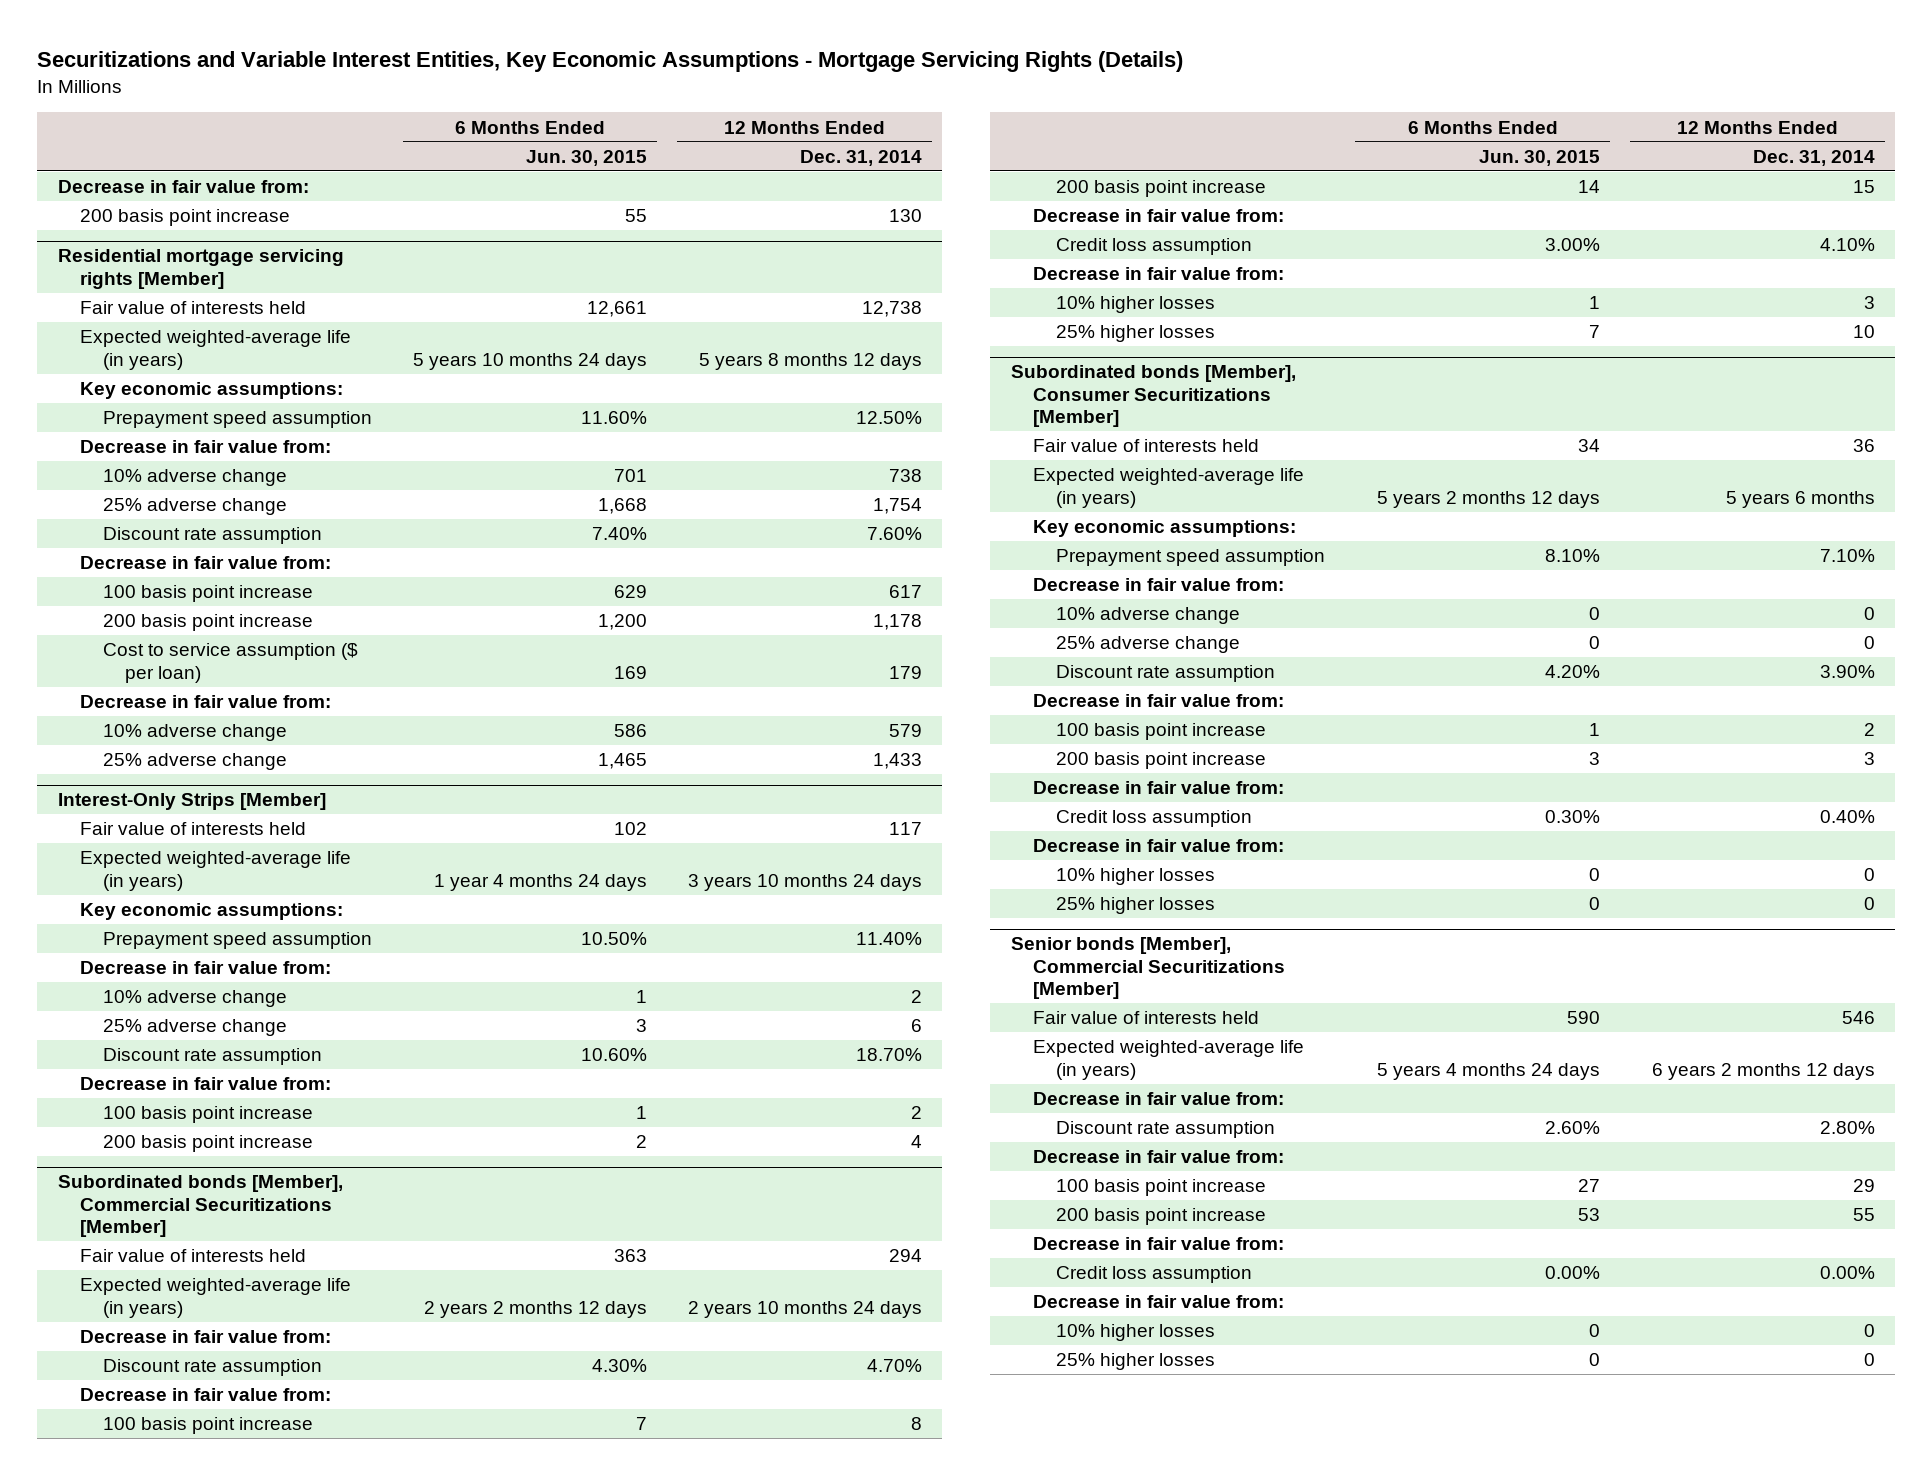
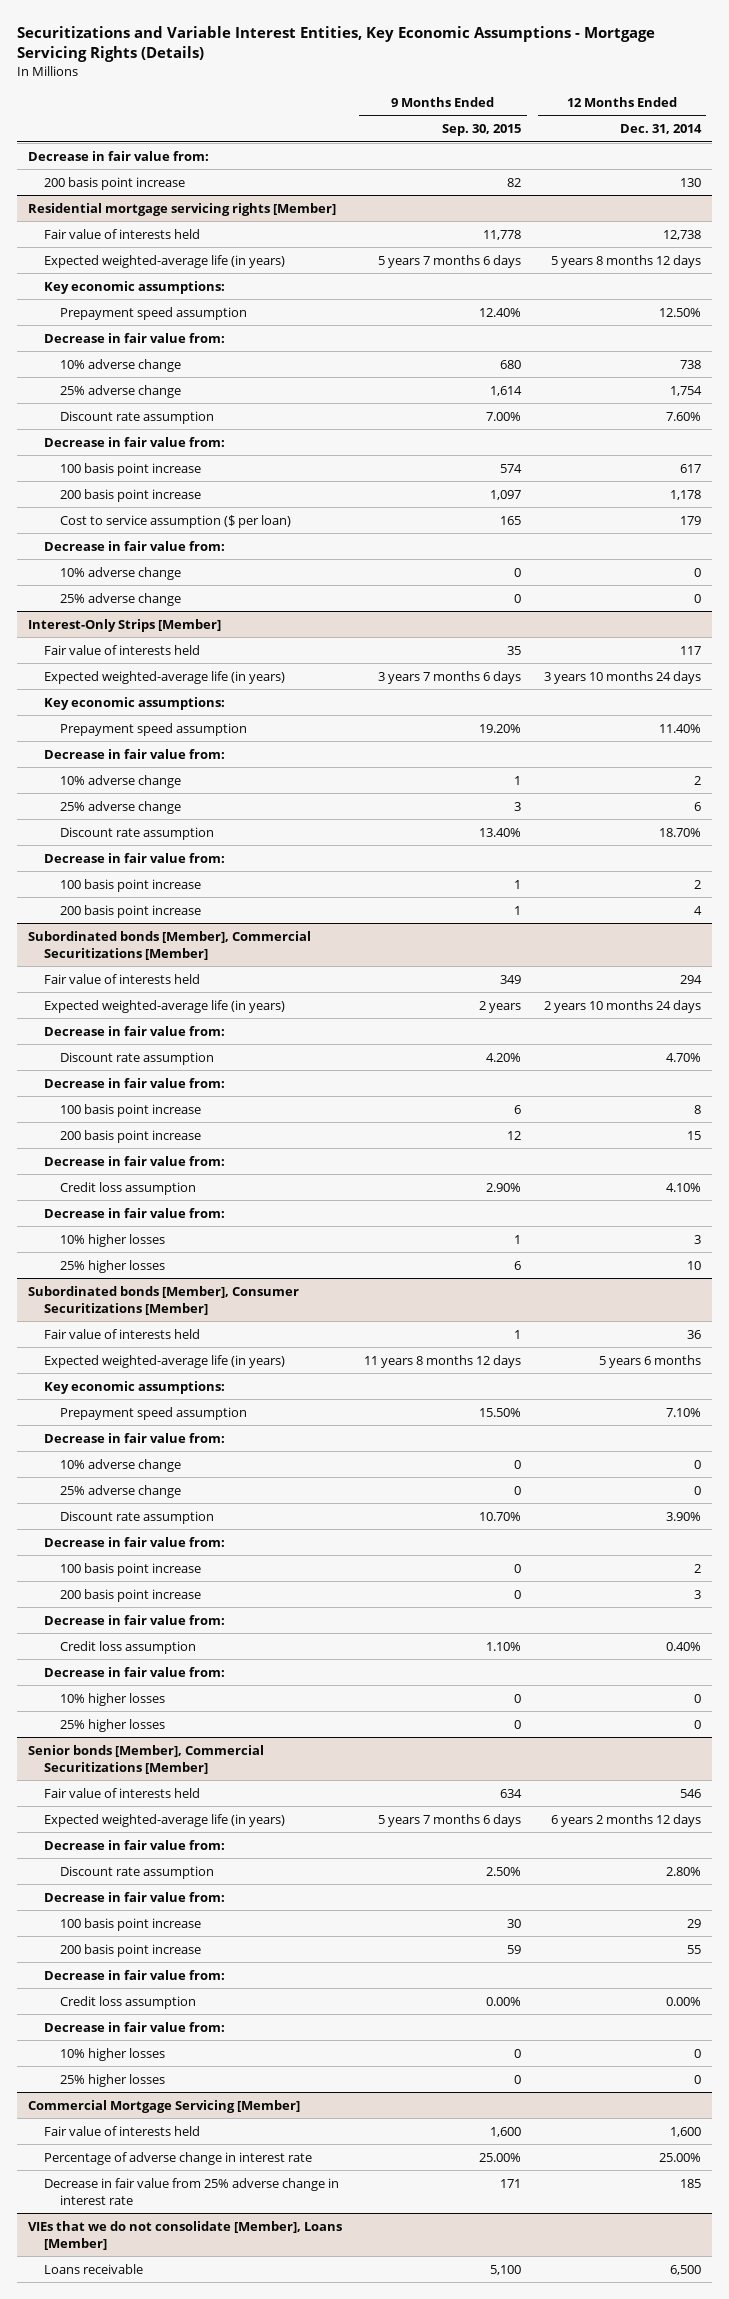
- | 6 Months Ended Jun. 30, 2015 | 12 Months Ended Dec. 31, 2014
+ | 9 Months Ended Sep. 30, 2015 | 12 Months Ended Dec. 31, 2014
@ Residential mortgage servicing rights [Member]
- 10% adverse change | 586 | 579
- 25% adverse change | 1,465 | 1,433
+ 10% adverse change | 0 | 0
+ 25% adverse change | 0 | 0
+ Commercial Mortgage Servicing [Member]
+ Fair value of interests held | 1,600 | 1,600
+ Percentage of adverse change in interest rate | 25.00% | 25.00%
+ Decrease in fair value from 25% adverse change in interest rate | 171 | 185
+ VIEs that we do not consolidate [Member], Loans [Member]
+ Loans receivable | 5,100 | 6,500

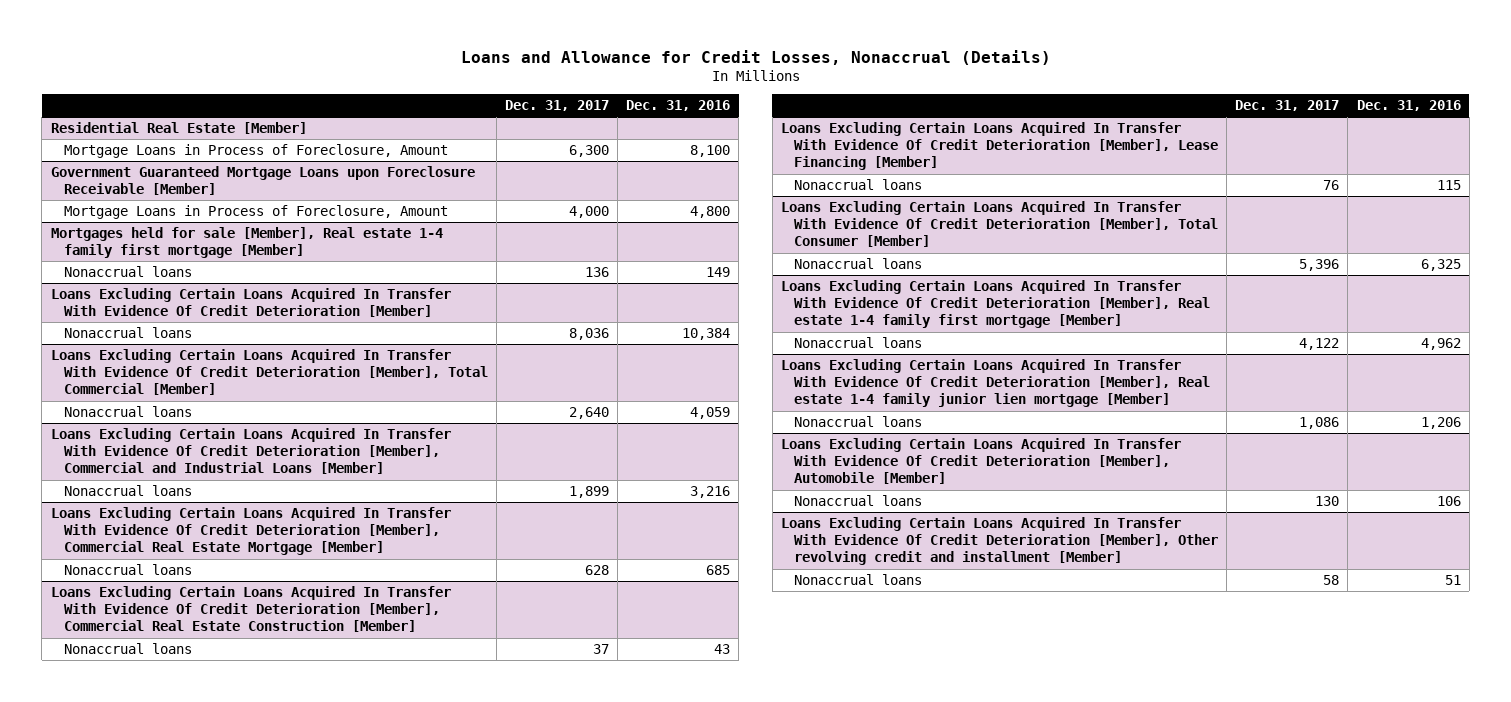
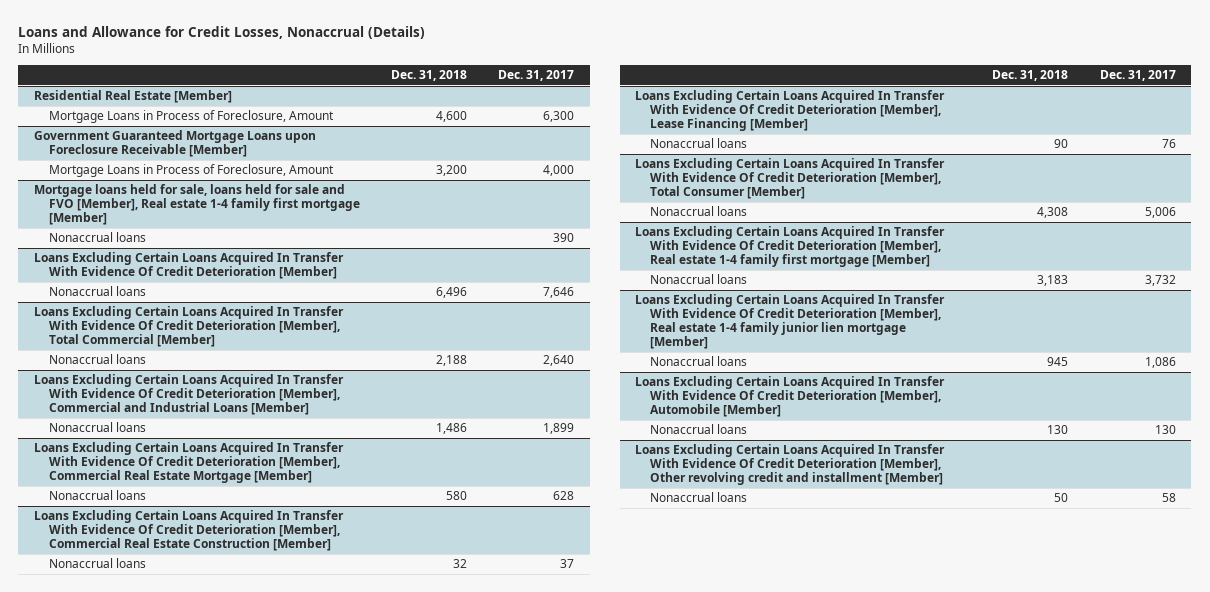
- | Dec. 31, 2017 | Dec. 31, 2016
+ | Dec. 31, 2018 | Dec. 31, 2017
- Mortgages held for sale [Member], Real estate 1-4 family first mortgage [Member]
- Nonaccrual loans | 136 | 149
+ Mortgage loans held for sale, loans held for sale and FVO [Member], Real estate 1-4 family first mortgage [Member]
+ Nonaccrual loans | | 390
@ Loans Excluding Certain Loans Acquired In Transfer With Evidence Of Credit Deterioration [Member]
- Nonaccrual loans | 8,036 | 10,384
+ Nonaccrual loans | 6,496 | 7,646
@ Loans Excluding Certain Loans Acquired In Transfer With Evidence Of Credit Deterioration [Member], Total Consumer [Member]
- Nonaccrual loans | 5,396 | 6,325
+ Nonaccrual loans | 4,308 | 5,006
@ Loans Excluding Certain Loans Acquired In Transfer With Evidence Of Credit Deterioration [Member], Real estate 1-4 family first mortgage [Member]
- Nonaccrual loans | 4,122 | 4,962
+ Nonaccrual loans | 3,183 | 3,732

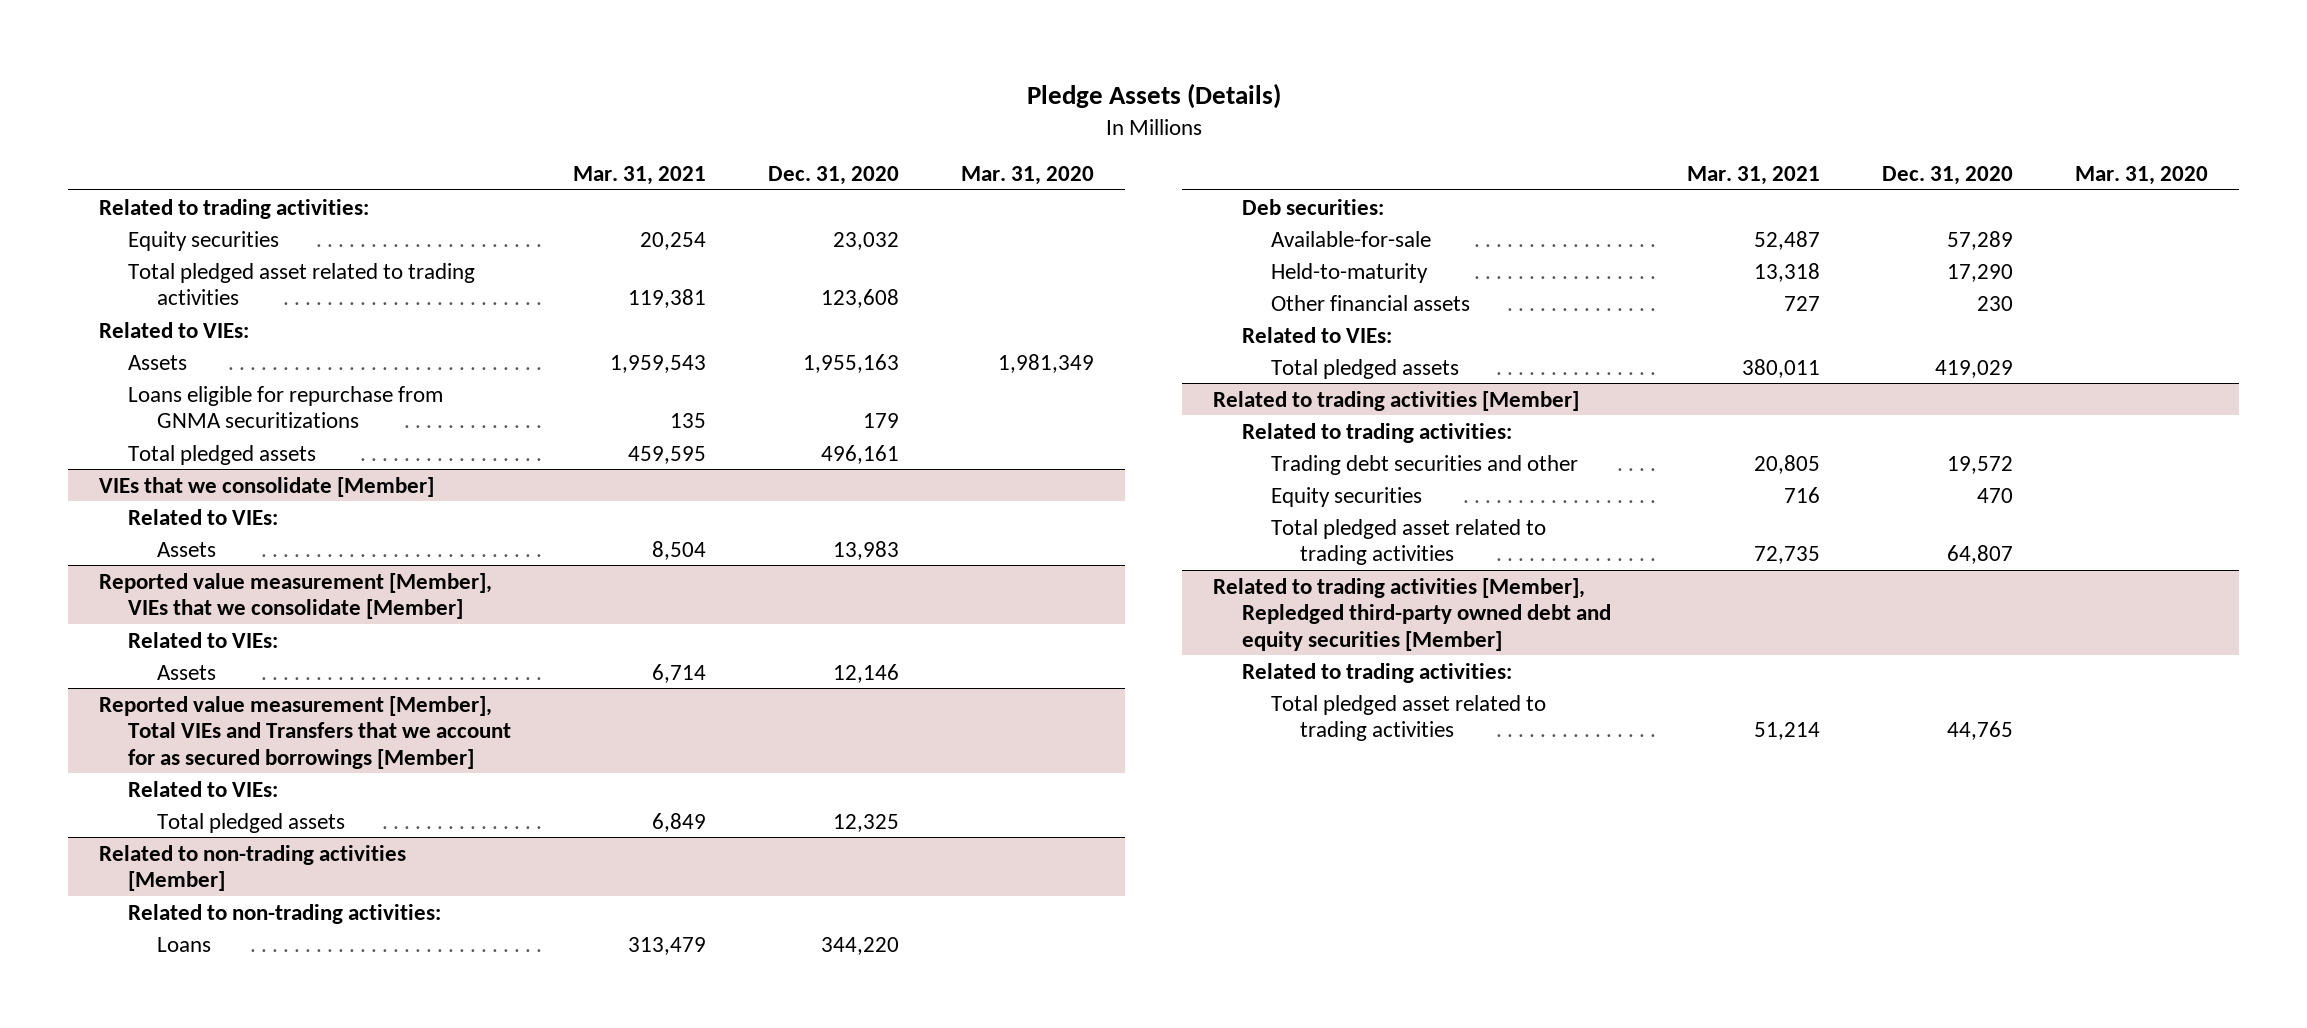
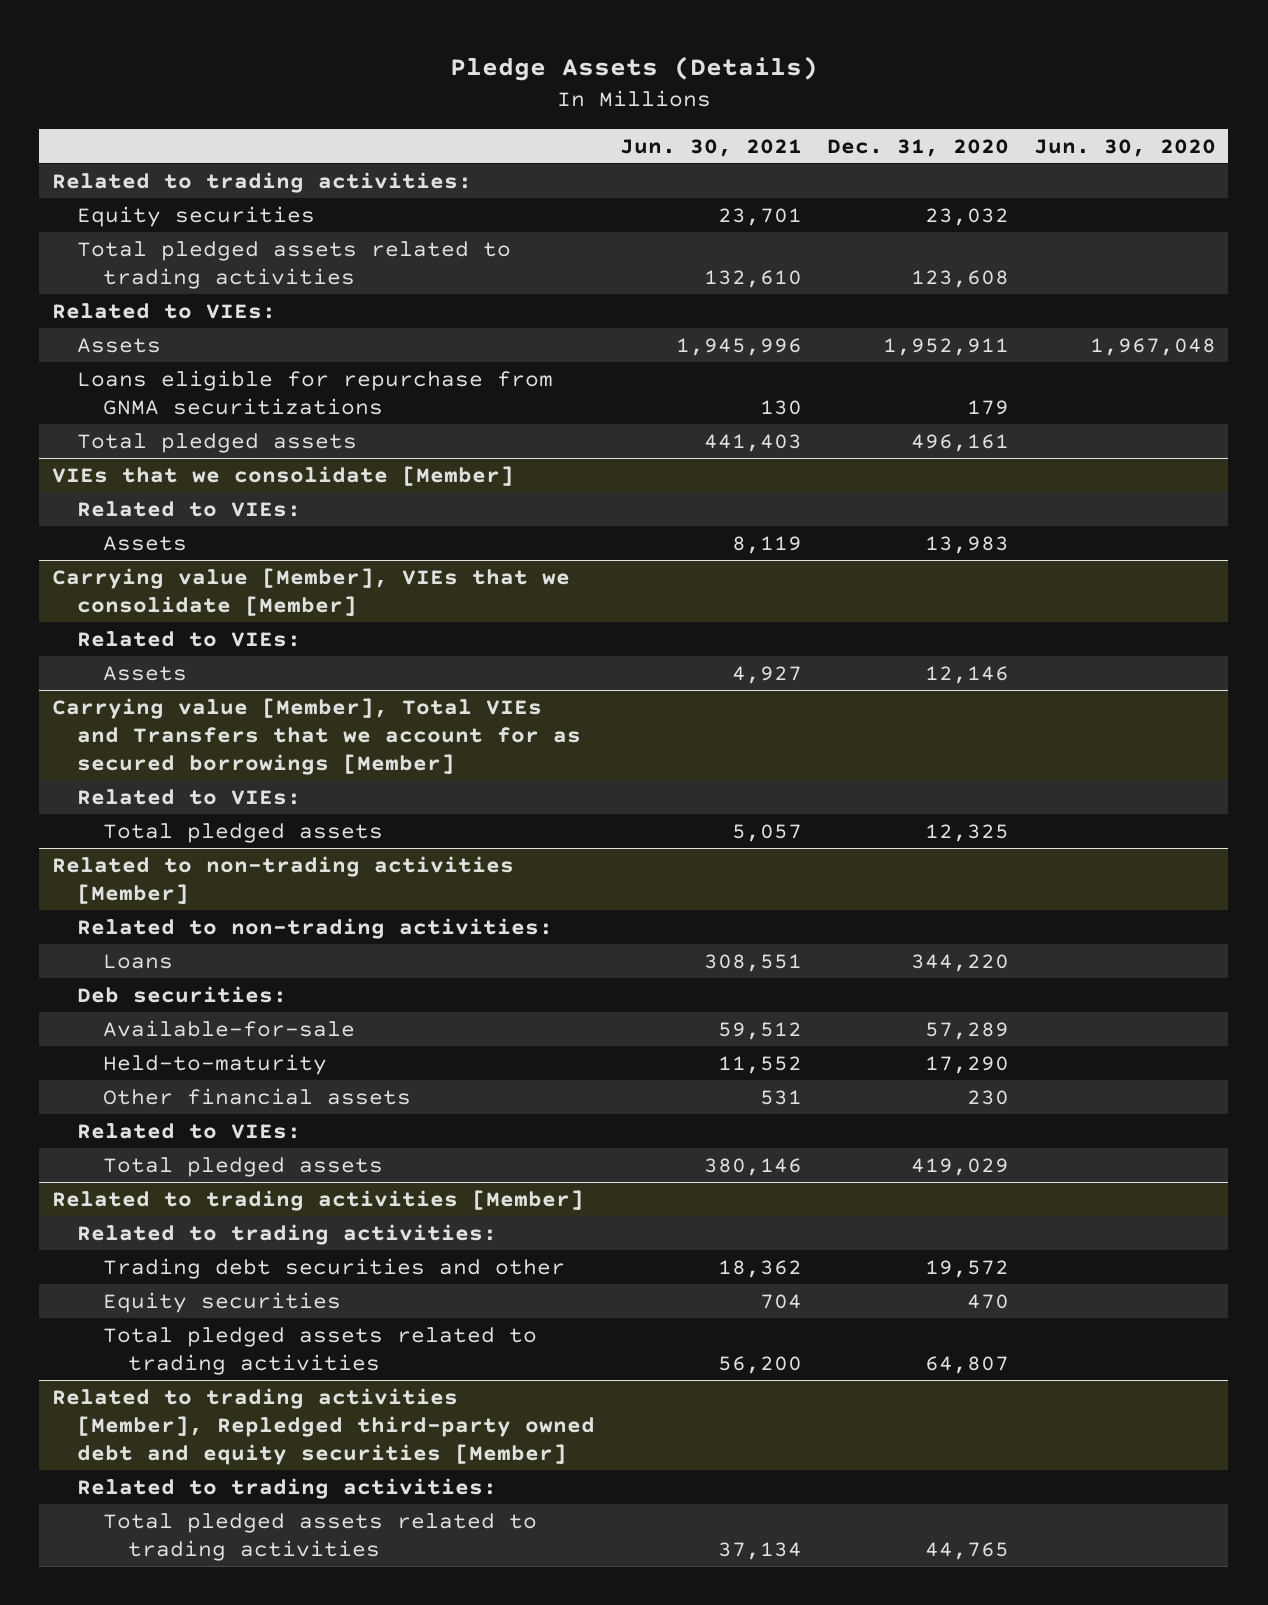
- | Mar. 31, 2021 | Dec. 31, 2020 | Mar. 31, 2020
+ | Jun. 30, 2021 | Dec. 31, 2020 | Jun. 30, 2020
- Total pledged asset related to trading activities | 119,381 | 123,608 |
+ Total pledged assets related to trading activities | 132,610 | 123,608 |
- Assets | 1,959,543 | 1,955,163 | 1,981,349
+ Assets | 1,945,996 | 1,952,911 | 1,967,048
- Reported value measurement [Member], VIEs that we consolidate [Member]
+ Carrying value [Member], VIEs that we consolidate [Member]
- Reported value measurement [Member], Total VIEs and Transfers that we account for as secured borrowings [Member]
+ Carrying value [Member], Total VIEs and Transfers that we account for as secured borrowings [Member]
@ Related to trading activities [Member]
- Total pledged asset related to trading activities | 72,735 | 64,807 |
+ Total pledged assets related to trading activities | 56,200 | 64,807 |
@ Related to trading activities [Member], Repledged third-party owned debt and equity securities [Member]
- Total pledged asset related to trading activities | 51,214 | 44,765 |
+ Total pledged assets related to trading activities | 37,134 | 44,765 |

